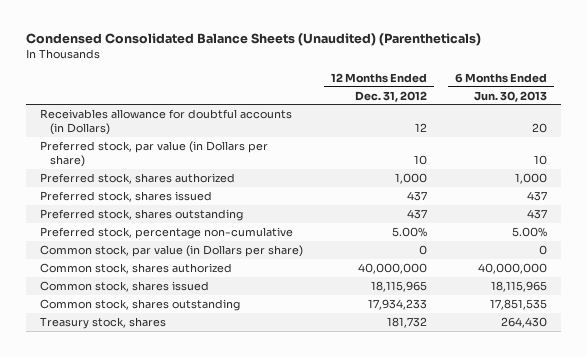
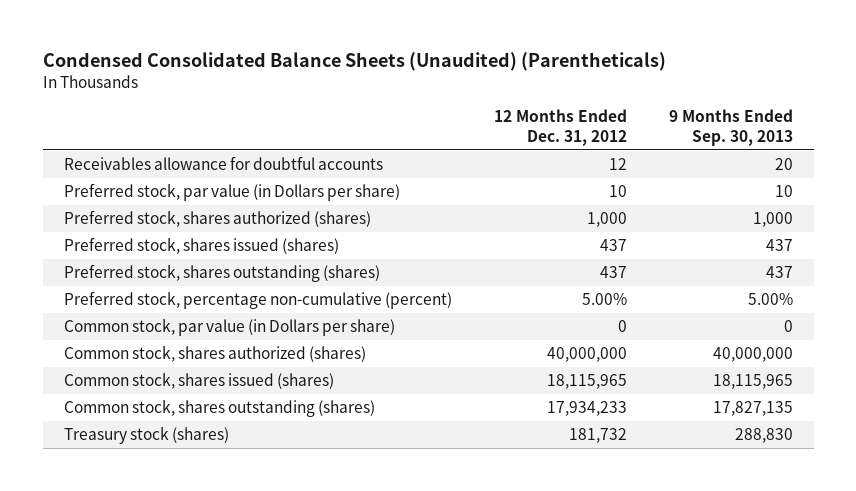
- | 12 Months Ended Dec. 31, 2012 | 6 Months Ended Jun. 30, 2013
+ | 12 Months Ended Dec. 31, 2012 | 9 Months Ended Sep. 30, 2013
- Receivables allowance for doubtful accounts (in Dollars) | 12 | 20
+ Receivables allowance for doubtful accounts | 12 | 20
- Preferred stock, shares authorized | 1,000 | 1,000
- Preferred stock, shares issued | 437 | 437
- Preferred stock, shares outstanding | 437 | 437
- Preferred stock, percentage non-cumulative | 5.00% | 5.00%
+ Preferred stock, shares authorized (shares) | 1,000 | 1,000
+ Preferred stock, shares issued (shares) | 437 | 437
+ Preferred stock, shares outstanding (shares) | 437 | 437
+ Preferred stock, percentage non-cumulative (percent) | 5.00% | 5.00%
- Common stock, shares authorized | 40,000,000 | 40,000,000
- Common stock, shares issued | 18,115,965 | 18,115,965
- Common stock, shares outstanding | 17,934,233 | 17,851,535
- Treasury stock, shares | 181,732 | 264,430
+ Common stock, shares authorized (shares) | 40,000,000 | 40,000,000
+ Common stock, shares issued (shares) | 18,115,965 | 18,115,965
+ Common stock, shares outstanding (shares) | 17,934,233 | 17,827,135
+ Treasury stock (shares) | 181,732 | 288,830

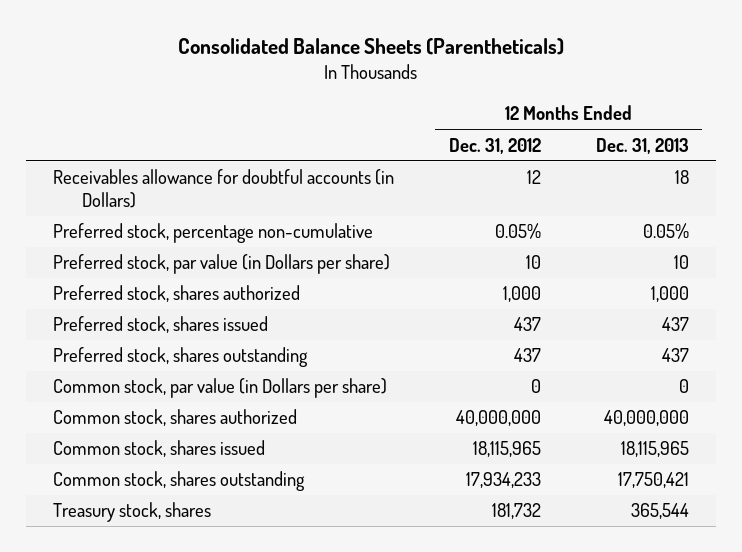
- Condensed Consolidated Balance Sheets (Unaudited) (Parentheticals)
+ Consolidated Balance Sheets (Parentheticals)
- | 12 Months Ended Dec. 31, 2012 | 9 Months Ended Sep. 30, 2013
+ | 12 Months Ended Dec. 31, 2012 | 12 Months Ended Dec. 31, 2013
- Receivables allowance for doubtful accounts | 12 | 20
+ Receivables allowance for doubtful accounts (in Dollars) | 12 | 18
+ Preferred stock, percentage non-cumulative | 0.05% | 0.05%
- Preferred stock, shares authorized (shares) | 1,000 | 1,000
- Preferred stock, shares issued (shares) | 437 | 437
- Preferred stock, shares outstanding (shares) | 437 | 437
- Preferred stock, percentage non-cumulative (percent) | 5.00% | 5.00%
+ Preferred stock, shares authorized | 1,000 | 1,000
+ Preferred stock, shares issued | 437 | 437
+ Preferred stock, shares outstanding | 437 | 437
- Common stock, shares authorized (shares) | 40,000,000 | 40,000,000
- Common stock, shares issued (shares) | 18,115,965 | 18,115,965
- Common stock, shares outstanding (shares) | 17,934,233 | 17,827,135
- Treasury stock (shares) | 181,732 | 288,830
+ Common stock, shares authorized | 40,000,000 | 40,000,000
+ Common stock, shares issued | 18,115,965 | 18,115,965
+ Common stock, shares outstanding | 17,934,233 | 17,750,421
+ Treasury stock, shares | 181,732 | 365,544

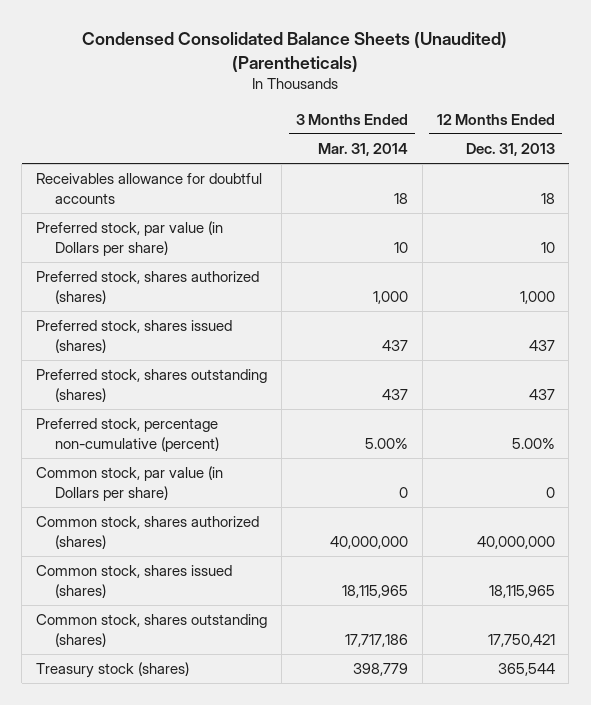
- Consolidated Balance Sheets (Parentheticals)
+ Condensed Consolidated Balance Sheets (Unaudited) (Parentheticals)
- | 12 Months Ended Dec. 31, 2012 | 12 Months Ended Dec. 31, 2013
+ | 3 Months Ended Mar. 31, 2014 | 12 Months Ended Dec. 31, 2013
- Receivables allowance for doubtful accounts (in Dollars) | 12 | 18
- Preferred stock, percentage non-cumulative | 0.05% | 0.05%
+ Receivables allowance for doubtful accounts | 18 | 18
- Preferred stock, shares authorized | 1,000 | 1,000
- Preferred stock, shares issued | 437 | 437
- Preferred stock, shares outstanding | 437 | 437
+ Preferred stock, shares authorized (shares) | 1,000 | 1,000
+ Preferred stock, shares issued (shares) | 437 | 437
+ Preferred stock, shares outstanding (shares) | 437 | 437
+ Preferred stock, percentage non-cumulative (percent) | 5.00% | 5.00%
- Common stock, shares authorized | 40,000,000 | 40,000,000
- Common stock, shares issued | 18,115,965 | 18,115,965
- Common stock, shares outstanding | 17,934,233 | 17,750,421
- Treasury stock, shares | 181,732 | 365,544
+ Common stock, shares authorized (shares) | 40,000,000 | 40,000,000
+ Common stock, shares issued (shares) | 18,115,965 | 18,115,965
+ Common stock, shares outstanding (shares) | 17,717,186 | 17,750,421
+ Treasury stock (shares) | 398,779 | 365,544

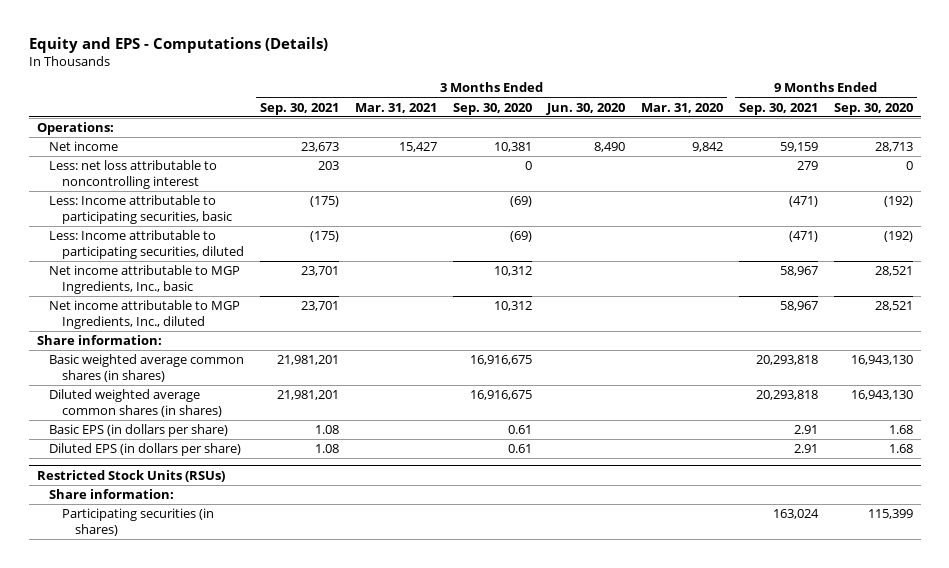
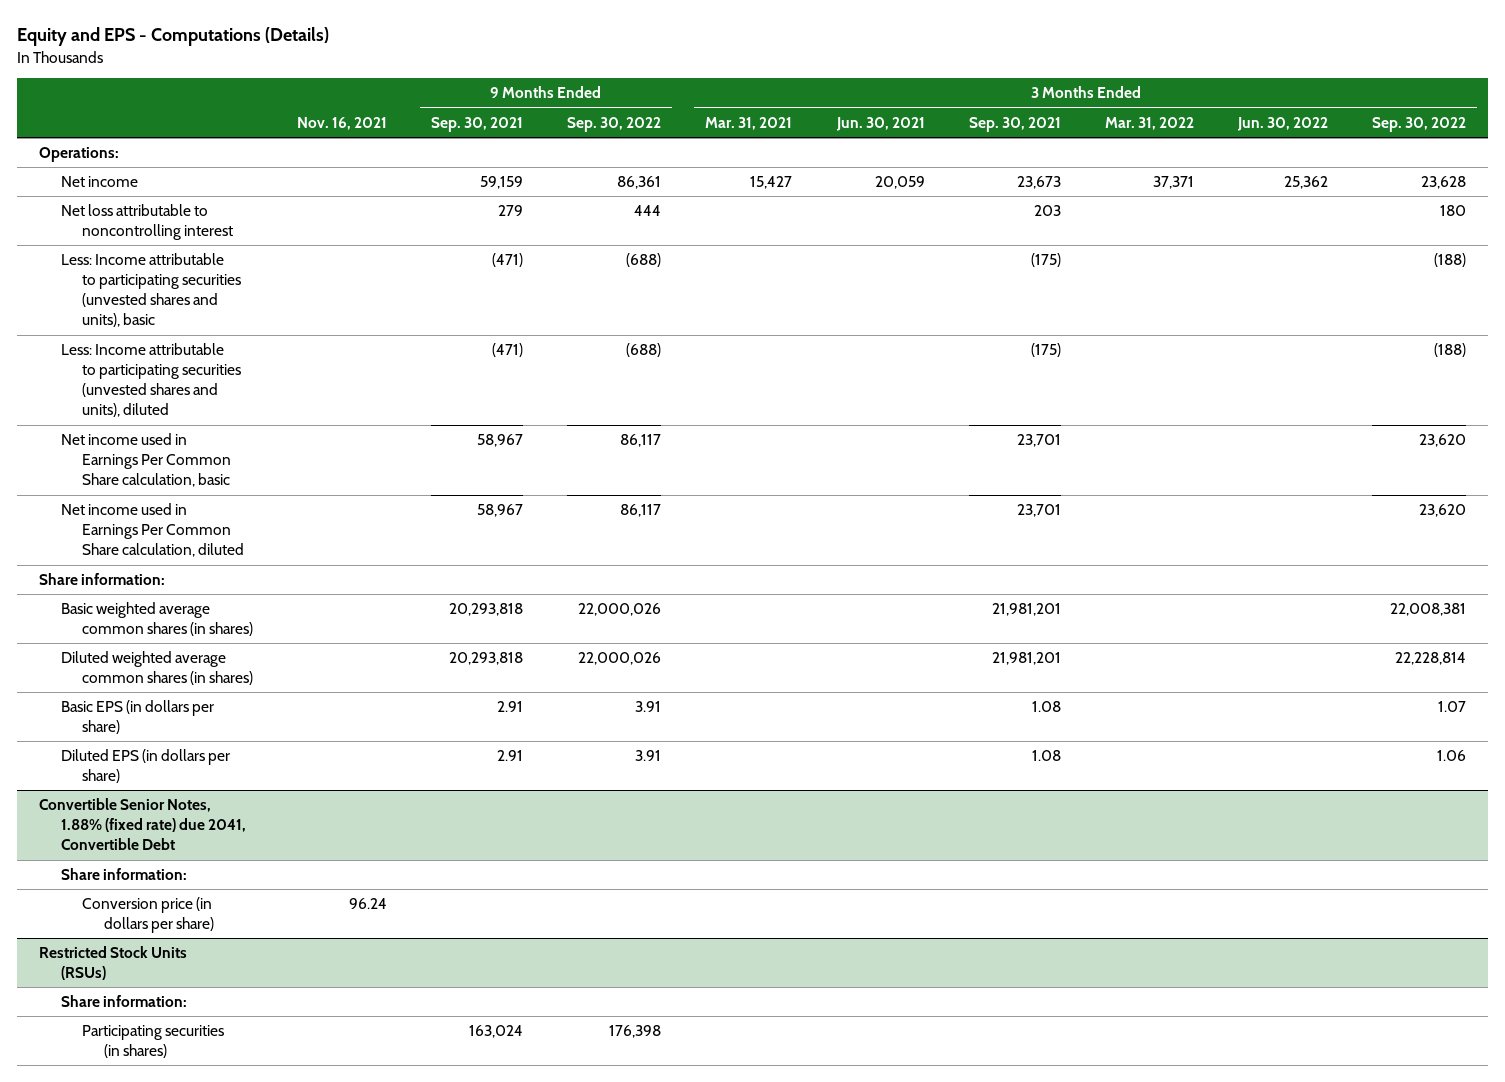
- | 3 Months Ended Sep. 30, 2021 | 3 Months Ended Mar. 31, 2021 | 3 Months Ended Sep. 30, 2020 | 3 Months Ended Jun. 30, 2020 | 3 Months Ended Mar. 31, 2020 | 9 Months Ended Sep. 30, 2021 | 9 Months Ended Sep. 30, 2020
+ | Nov. 16, 2021 | 9 Months Ended Sep. 30, 2021 | 9 Months Ended Sep. 30, 2022 | 3 Months Ended Mar. 31, 2021 | 3 Months Ended Jun. 30, 2021 | 3 Months Ended Sep. 30, 2021 | 3 Months Ended Mar. 31, 2022 | 3 Months Ended Jun. 30, 2022 | 3 Months Ended Sep. 30, 2022
- Less: net loss attributable to noncontrolling interest | 203 | | 0 | | | 279 | 0
- Less: Income attributable to participating securities, basic | (175) | | (69) | | | (471) | (192)
- Less: Income attributable to participating securities, diluted | (175) | | (69) | | | (471) | (192)
- Net income attributable to MGP Ingredients, Inc., basic | 23,701 | | 10,312 | | | 58,967 | 28,521
- Net income attributable to MGP Ingredients, Inc., diluted | 23,701 | | 10,312 | | | 58,967 | 28,521
+ Net loss attributable to noncontrolling interest | | 279 | 444 | | | 203 | | | 180
+ Less: Income attributable to participating securities (unvested shares and units), basic | | (471) | (688) | | | (175) | | | (188)
+ Less: Income attributable to participating securities (unvested shares and units), diluted | | (471) | (688) | | | (175) | | | (188)
+ Net income used in Earnings Per Common Share calculation, basic | | 58,967 | 86,117 | | | 23,701 | | | 23,620
+ Net income used in Earnings Per Common Share calculation, diluted | | 58,967 | 86,117 | | | 23,701 | | | 23,620
+ Convertible Senior Notes, 1.88% (fixed rate) due 2041, Convertible Debt
+ Share information:
+ Conversion price (in dollars per share) | 96.24 | | | | | | | |

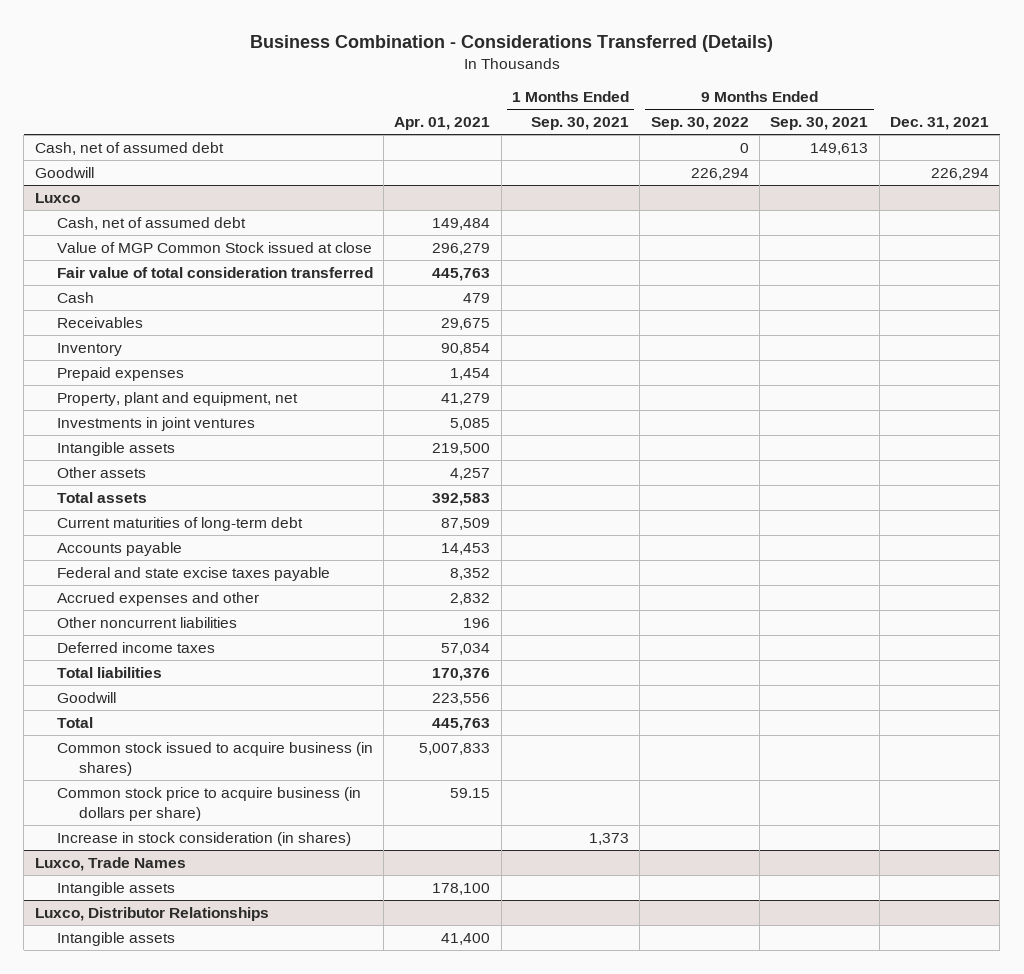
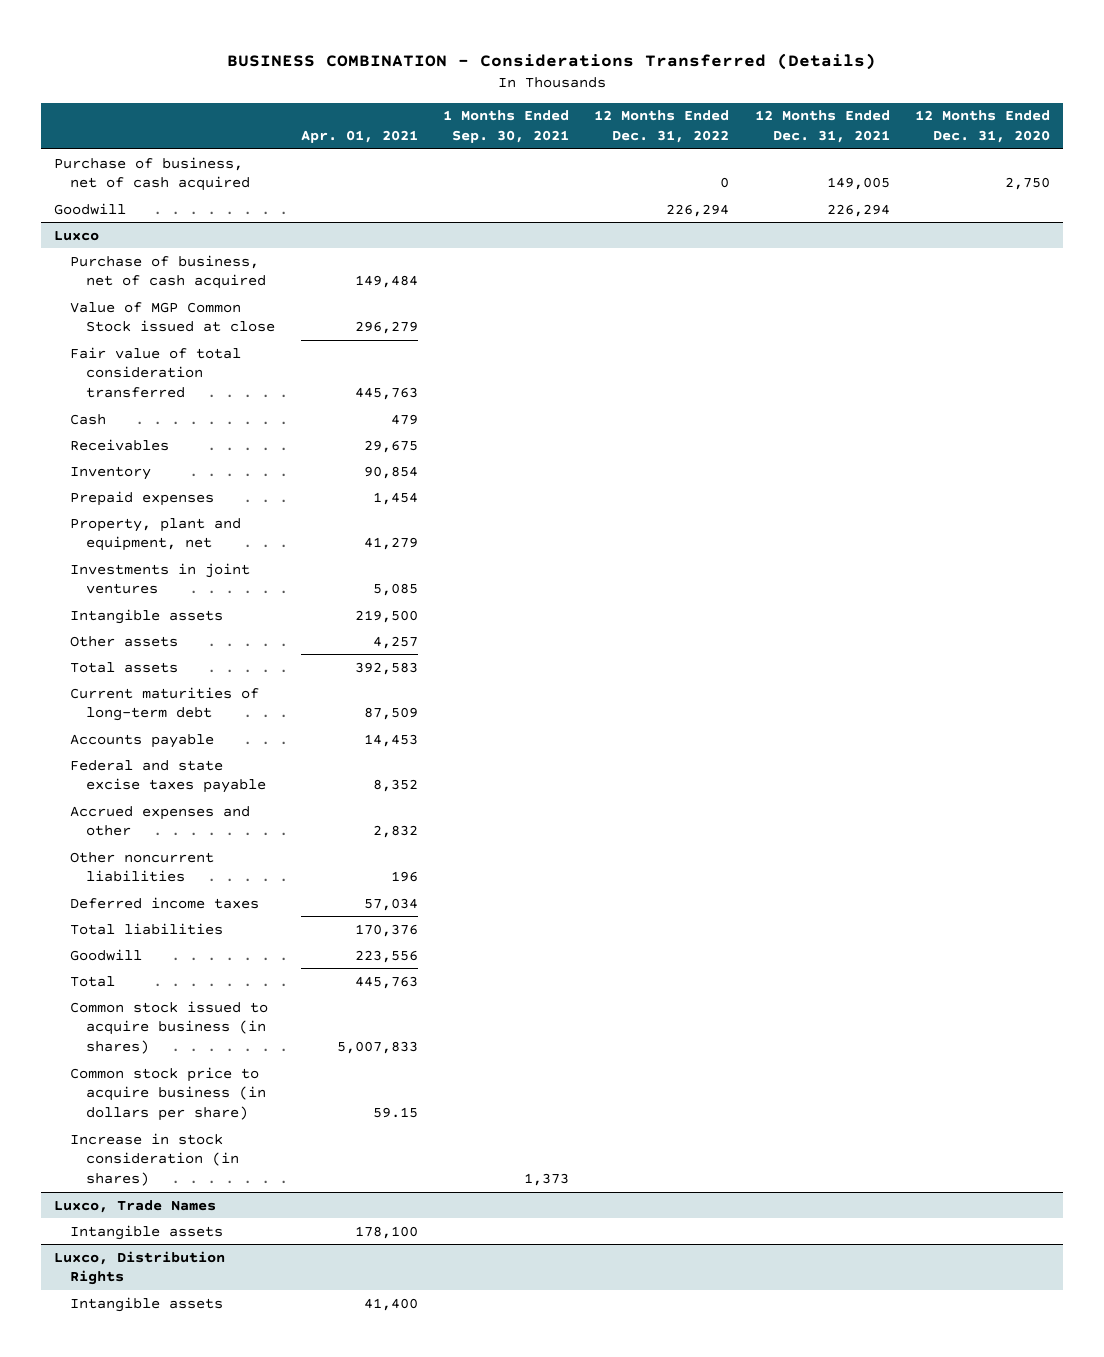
- Business Combination - Considerations Transferred (Details)
+ BUSINESS COMBINATION - Considerations Transferred (Details)
- | Apr. 01, 2021 | 1 Months Ended Sep. 30, 2021 | 9 Months Ended Sep. 30, 2022 | 9 Months Ended Sep. 30, 2021 | Dec. 31, 2021
+ | Apr. 01, 2021 | 1 Months Ended Sep. 30, 2021 | 12 Months Ended Dec. 31, 2022 | 12 Months Ended Dec. 31, 2021 | 12 Months Ended Dec. 31, 2020
- Cash, net of assumed debt | | | 0 | 149,613 |
+ Purchase of business, net of cash acquired | | | 0 | 149,005 | 2,750
@ Luxco
- Cash, net of assumed debt | 149,484 | | | |
+ Purchase of business, net of cash acquired | 149,484 | | | |
- Luxco, Distributor Relationships
+ Luxco, Distribution Rights

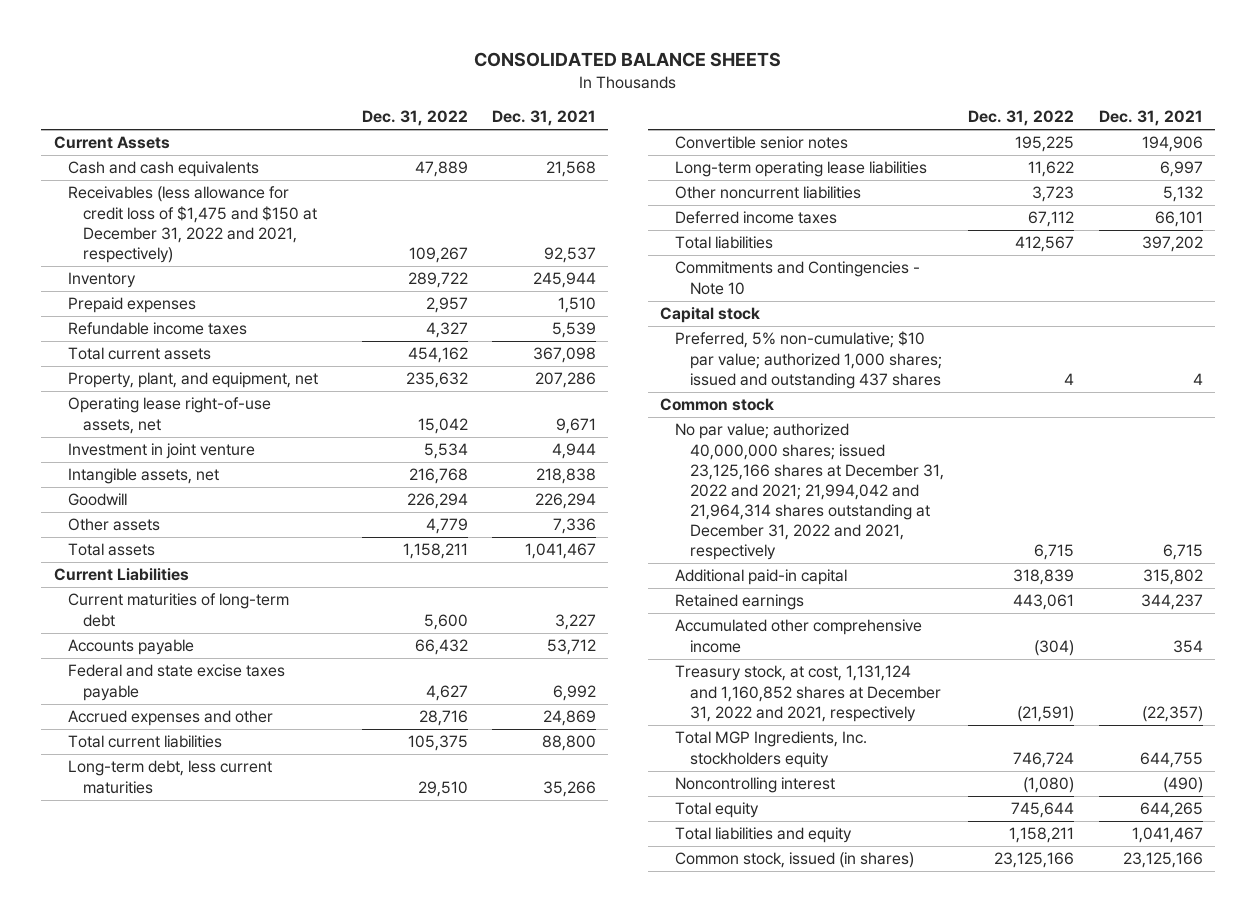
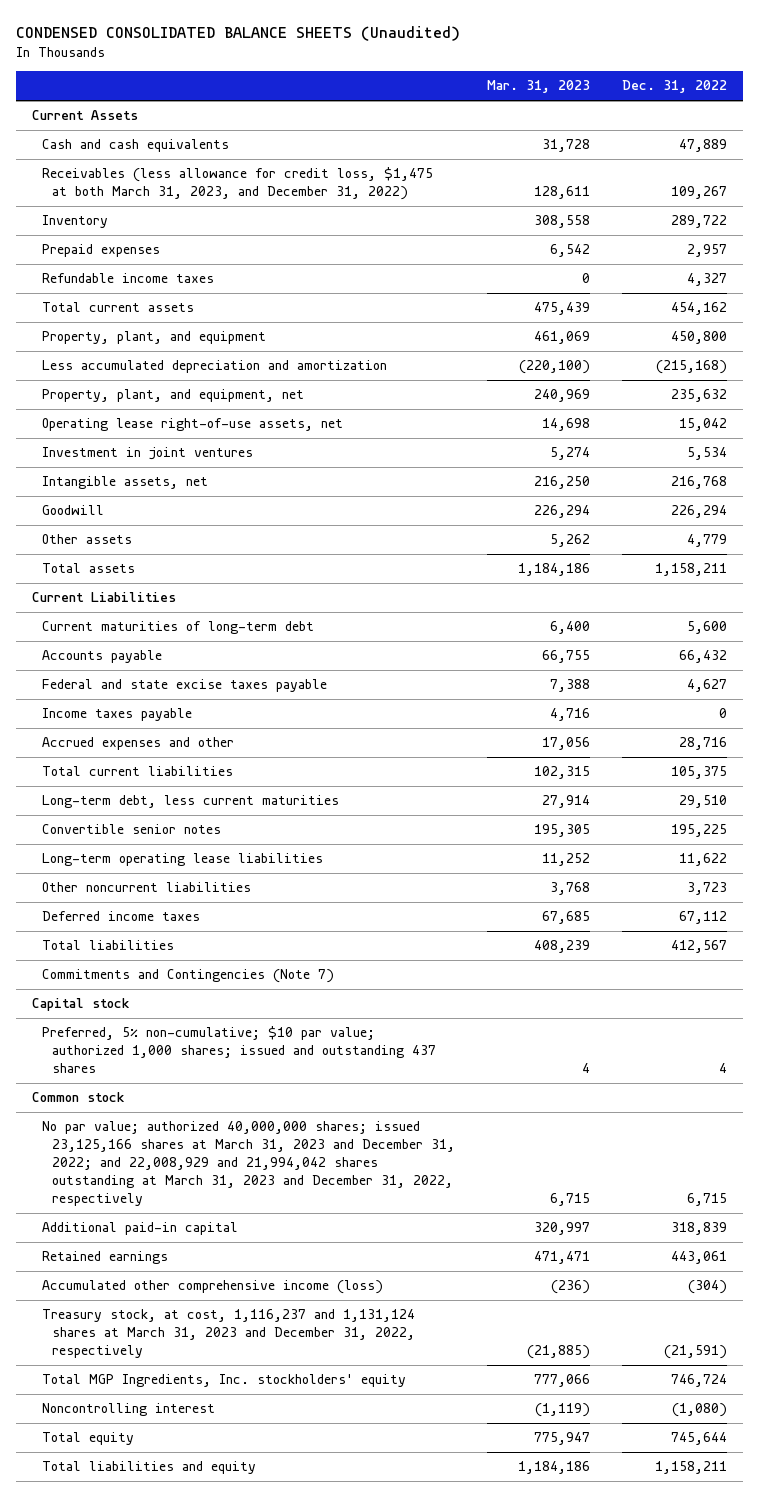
- CONSOLIDATED BALANCE SHEETS
+ CONDENSED CONSOLIDATED BALANCE SHEETS (Unaudited)
- | Dec. 31, 2022 | Dec. 31, 2021
+ | Mar. 31, 2023 | Dec. 31, 2022
- Receivables (less allowance for credit loss of $1,475 and $150 at December 31, 2022 and 2021, respectively) | 109,267 | 92,537
+ Receivables (less allowance for credit loss, $1,475 at both March 31, 2023, and December 31, 2022) | 128,611 | 109,267
+ Property, plant, and equipment | 461,069 | 450,800
+ Less accumulated depreciation and amortization | (220,100) | (215,168)
- Investment in joint venture | 5,534 | 4,944
+ Investment in joint ventures | 5,274 | 5,534
+ Income taxes payable | 4,716 | 0
- Commitments and Contingencies - Note 10
+ Commitments and Contingencies (Note 7)
- No par value; authorized 40,000,000 shares; issued 23,125,166 shares at December 31, 2022 and 2021; 21,994,042 and 21,964,314 shares outstanding at December 31, 2022 and 2021, respectively | 6,715 | 6,715
+ No par value; authorized 40,000,000 shares; issued 23,125,166 shares at March 31, 2023 and December 31, 2022; and 22,008,929 and 21,994,042 shares outstanding at March 31, 2023 and December 31, 2022, respectively | 6,715 | 6,715
- Accumulated other comprehensive income | (304) | 354
- Treasury stock, at cost, 1,131,124 and 1,160,852 shares at December 31, 2022 and 2021, respectively | (21,591) | (22,357)
- Total MGP Ingredients, Inc. stockholders equity | 746,724 | 644,755
+ Accumulated other comprehensive income (loss) | (236) | (304)
+ Treasury stock, at cost, 1,116,237 and 1,131,124 shares at March 31, 2023 and December 31, 2022, respectively | (21,885) | (21,591)
+ Total MGP Ingredients, Inc. stockholders' equity | 777,066 | 746,724
- Common stock, issued (in shares) | 23,125,166 | 23,125,166

